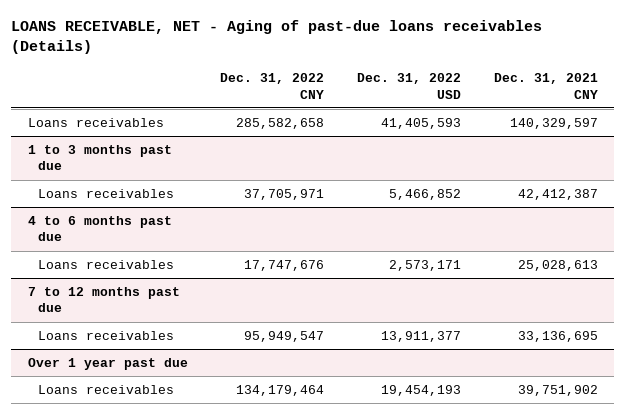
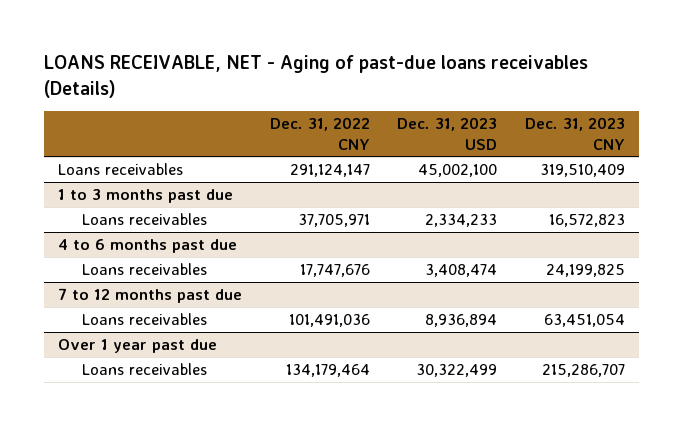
- | Dec. 31, 2022 CNY | Dec. 31, 2022 USD | Dec. 31, 2021 CNY
+ | Dec. 31, 2022 CNY | Dec. 31, 2023 USD | Dec. 31, 2023 CNY
- Loans receivables | 285,582,658 | 41,405,593 | 140,329,597
+ Loans receivables | 291,124,147 | 45,002,100 | 319,510,409
@ 7 to 12 months past due
- Loans receivables | 95,949,547 | 13,911,377 | 33,136,695
+ Loans receivables | 101,491,036 | 8,936,894 | 63,451,054

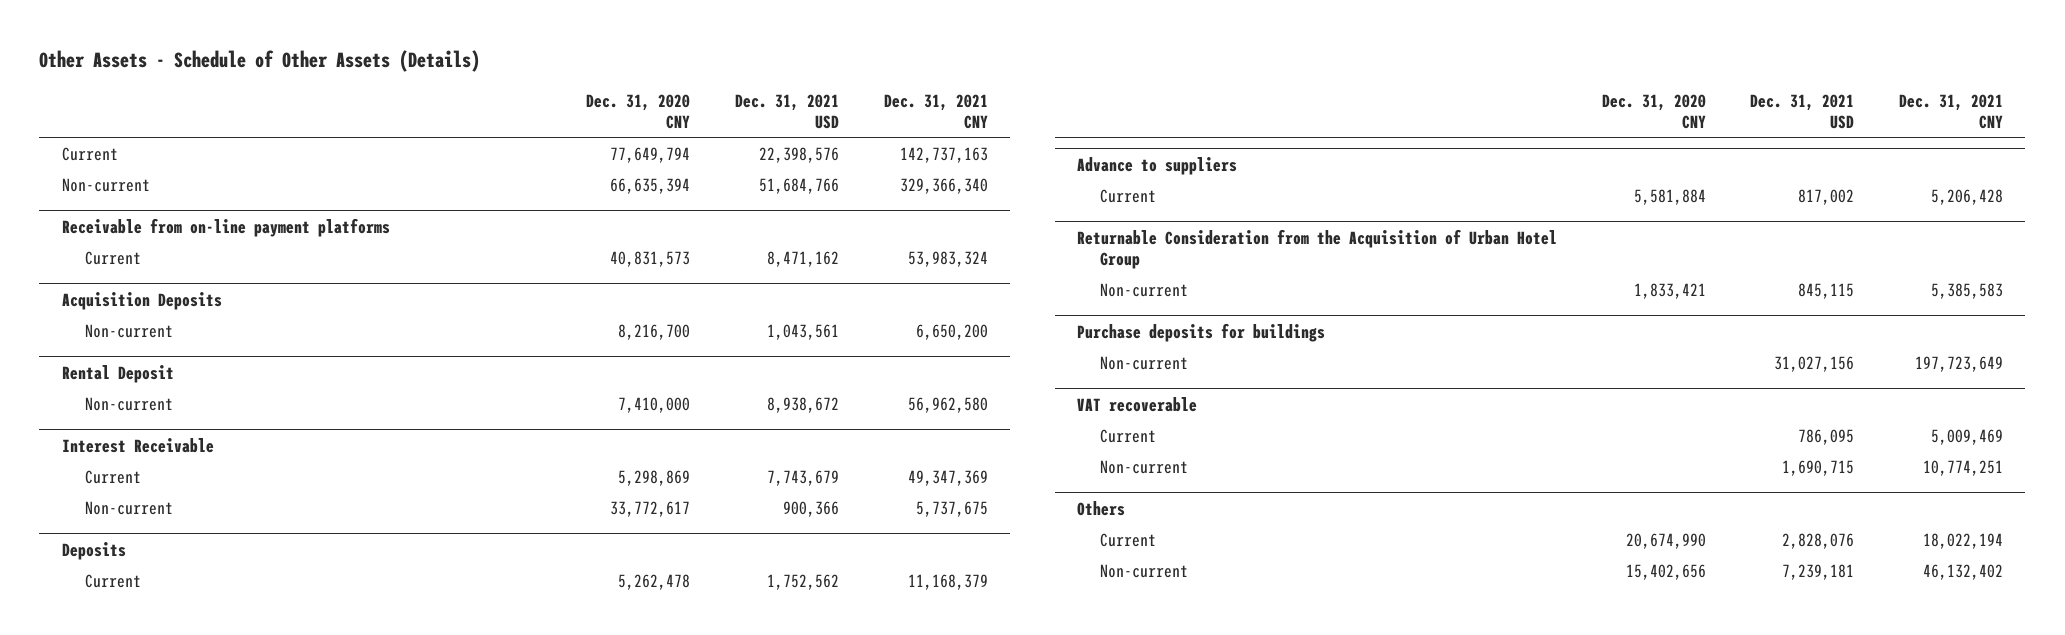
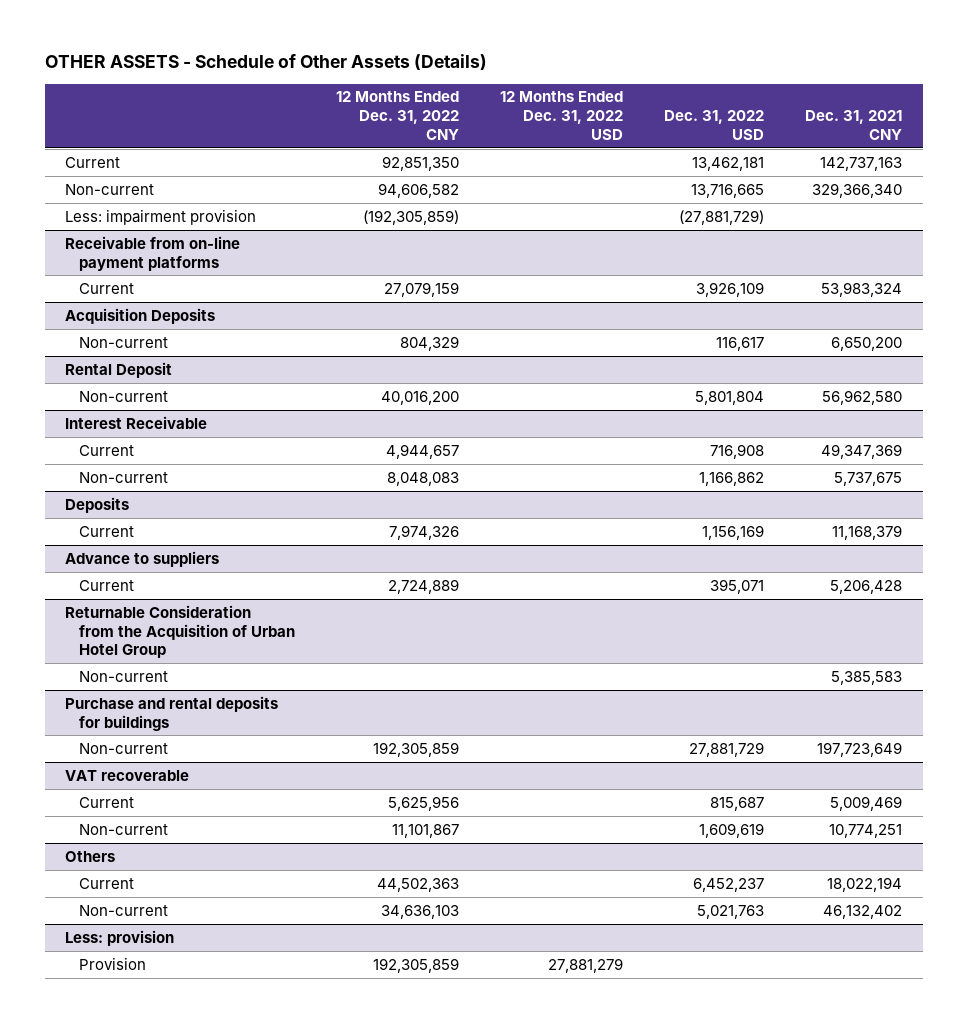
- Other Assets - Schedule of Other Assets (Details)
+ OTHER ASSETS - Schedule of Other Assets (Details)
- | Dec. 31, 2020 CNY | Dec. 31, 2021 USD | Dec. 31, 2021 CNY
+ | 12 Months Ended Dec. 31, 2022 CNY | 12 Months Ended Dec. 31, 2022 USD | Dec. 31, 2022 USD | Dec. 31, 2021 CNY
+ Less: impairment provision | (192,305,859) | | (27,881,729) |
- Purchase deposits for buildings
+ Purchase and rental deposits for buildings
+ Less: provision
+ Provision | 192,305,859 | 27,881,279 | |

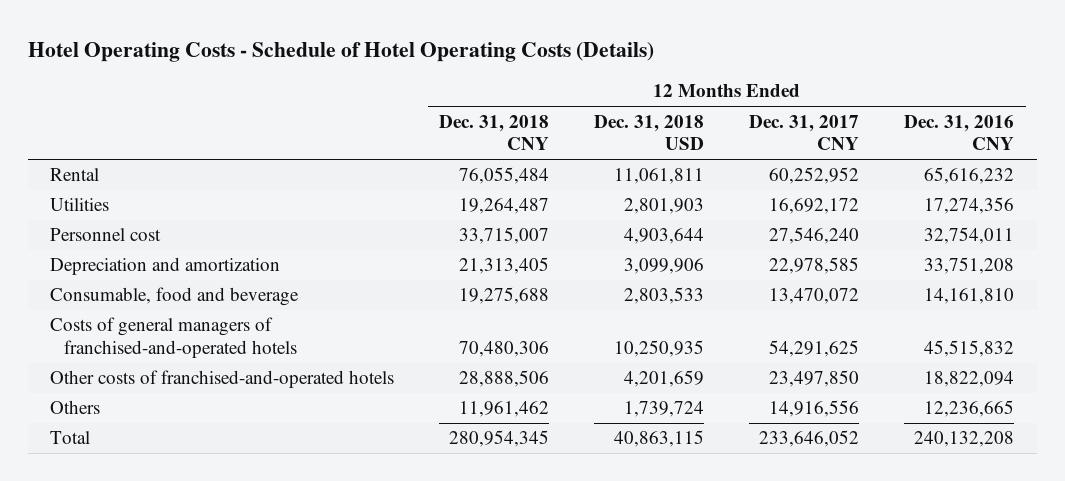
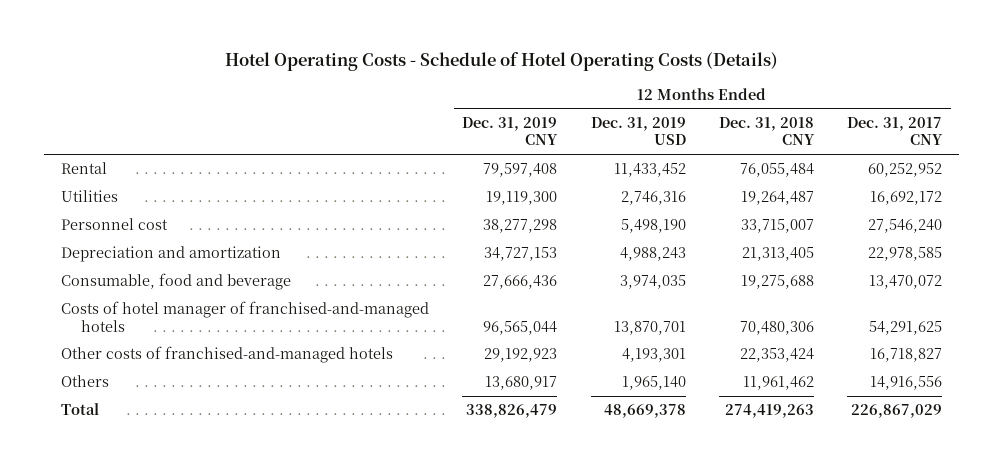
- | 12 Months Ended Dec. 31, 2018 CNY | 12 Months Ended Dec. 31, 2018 USD | 12 Months Ended Dec. 31, 2017 CNY | 12 Months Ended Dec. 31, 2016 CNY
+ | 12 Months Ended Dec. 31, 2019 CNY | 12 Months Ended Dec. 31, 2019 USD | 12 Months Ended Dec. 31, 2018 CNY | 12 Months Ended Dec. 31, 2017 CNY
- Costs of general managers of franchised-and-operated hotels | 70,480,306 | 10,250,935 | 54,291,625 | 45,515,832
- Other costs of franchised-and-operated hotels | 28,888,506 | 4,201,659 | 23,497,850 | 18,822,094
+ Costs of hotel manager of franchised-and-managed hotels | 96,565,044 | 13,870,701 | 70,480,306 | 54,291,625
+ Other costs of franchised-and-managed hotels | 29,192,923 | 4,193,301 | 22,353,424 | 16,718,827
- Total | 280,954,345 | 40,863,115 | 233,646,052 | 240,132,208
+ Total | 338,826,479 | 48,669,378 | 274,419,263 | 226,867,029

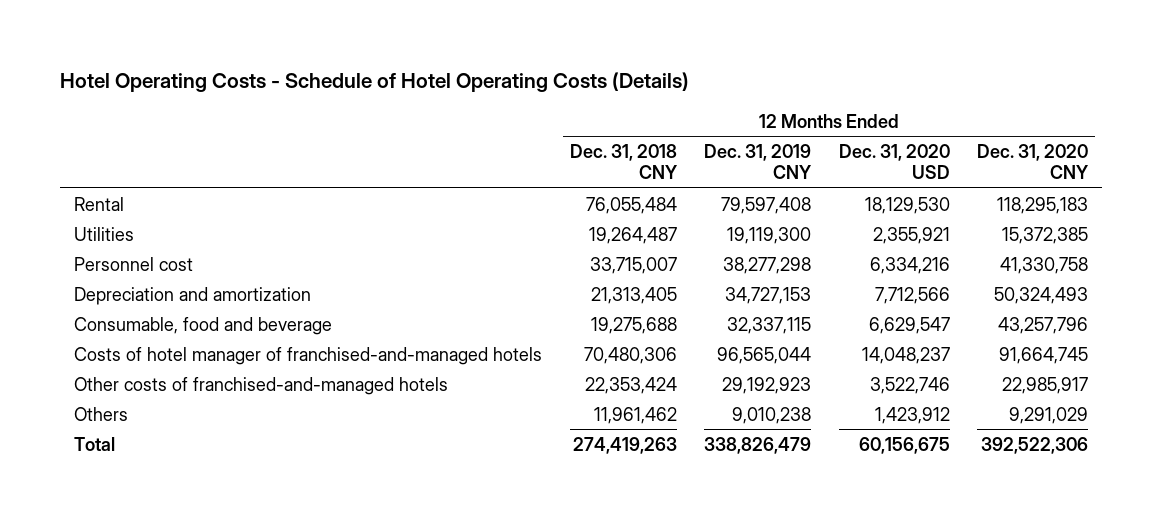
- | 12 Months Ended Dec. 31, 2019 CNY | 12 Months Ended Dec. 31, 2019 USD | 12 Months Ended Dec. 31, 2018 CNY | 12 Months Ended Dec. 31, 2017 CNY
+ | 12 Months Ended Dec. 31, 2018 CNY | 12 Months Ended Dec. 31, 2019 CNY | 12 Months Ended Dec. 31, 2020 USD | 12 Months Ended Dec. 31, 2020 CNY
- Consumable, food and beverage | 27,666,436 | 3,974,035 | 19,275,688 | 13,470,072
+ Consumable, food and beverage | 19,275,688 | 32,337,115 | 6,629,547 | 43,257,796
- Others | 13,680,917 | 1,965,140 | 11,961,462 | 14,916,556
+ Others | 11,961,462 | 9,010,238 | 1,423,912 | 9,291,029

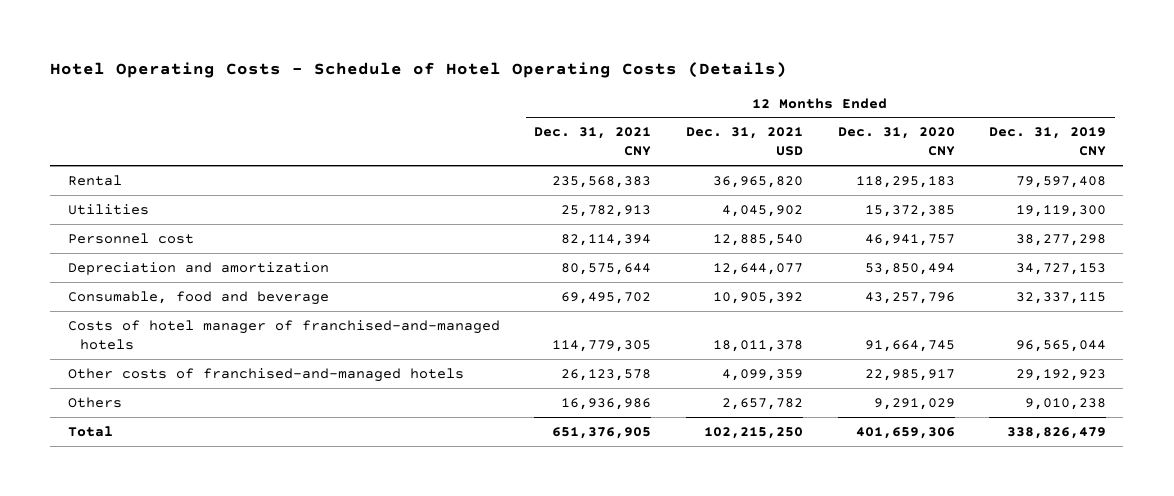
- | 12 Months Ended Dec. 31, 2018 CNY | 12 Months Ended Dec. 31, 2019 CNY | 12 Months Ended Dec. 31, 2020 USD | 12 Months Ended Dec. 31, 2020 CNY
+ | 12 Months Ended Dec. 31, 2021 CNY | 12 Months Ended Dec. 31, 2021 USD | 12 Months Ended Dec. 31, 2020 CNY | 12 Months Ended Dec. 31, 2019 CNY
- Personnel cost | 33,715,007 | 38,277,298 | 6,334,216 | 41,330,758
- Depreciation and amortization | 21,313,405 | 34,727,153 | 7,712,566 | 50,324,493
+ Personnel cost | 82,114,394 | 12,885,540 | 46,941,757 | 38,277,298
+ Depreciation and amortization | 80,575,644 | 12,644,077 | 53,850,494 | 34,727,153
- Total | 274,419,263 | 338,826,479 | 60,156,675 | 392,522,306
+ Total | 651,376,905 | 102,215,250 | 401,659,306 | 338,826,479

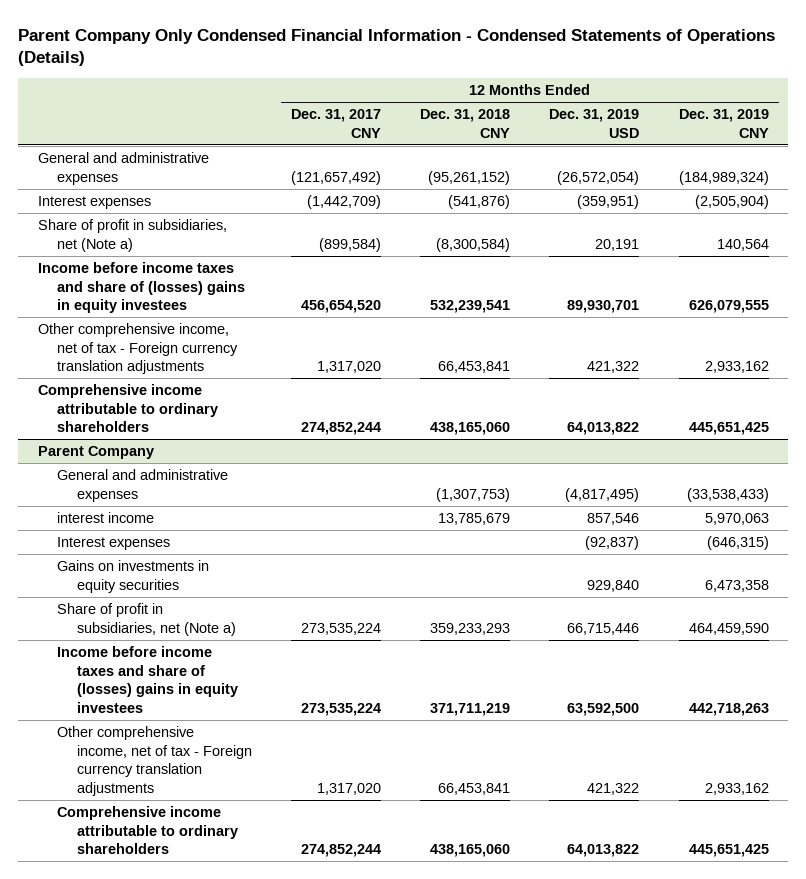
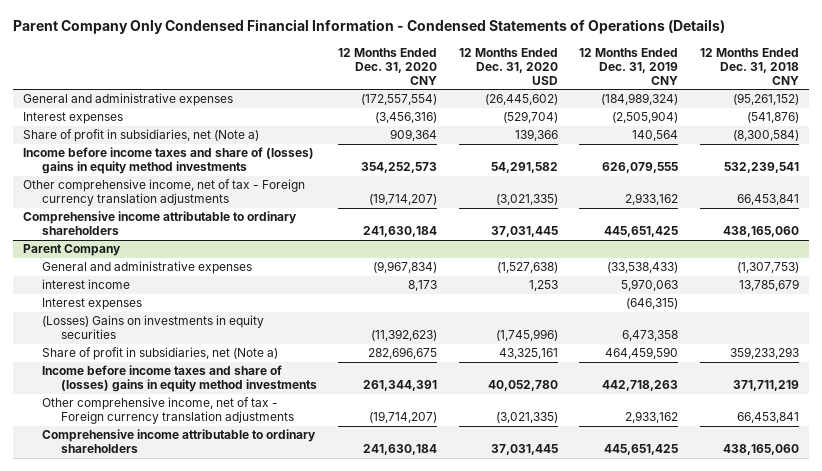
- | 12 Months Ended Dec. 31, 2017 CNY | 12 Months Ended Dec. 31, 2018 CNY | 12 Months Ended Dec. 31, 2019 USD | 12 Months Ended Dec. 31, 2019 CNY
+ | 12 Months Ended Dec. 31, 2020 CNY | 12 Months Ended Dec. 31, 2020 USD | 12 Months Ended Dec. 31, 2019 CNY | 12 Months Ended Dec. 31, 2018 CNY
- Income before income taxes and share of (losses) gains in equity investees | 456,654,520 | 532,239,541 | 89,930,701 | 626,079,555
+ Income before income taxes and share of (losses) gains in equity method investments | 354,252,573 | 54,291,582 | 626,079,555 | 532,239,541
@ Parent Company
- Gains on investments in equity securities | | | 929,840 | 6,473,358
+ (Losses) Gains on investments in equity securities | (11,392,623) | (1,745,996) | 6,473,358 |
- Income before income taxes and share of (losses) gains in equity investees | 273,535,224 | 371,711,219 | 63,592,500 | 442,718,263
+ Income before income taxes and share of (losses) gains in equity method investments | 261,344,391 | 40,052,780 | 442,718,263 | 371,711,219

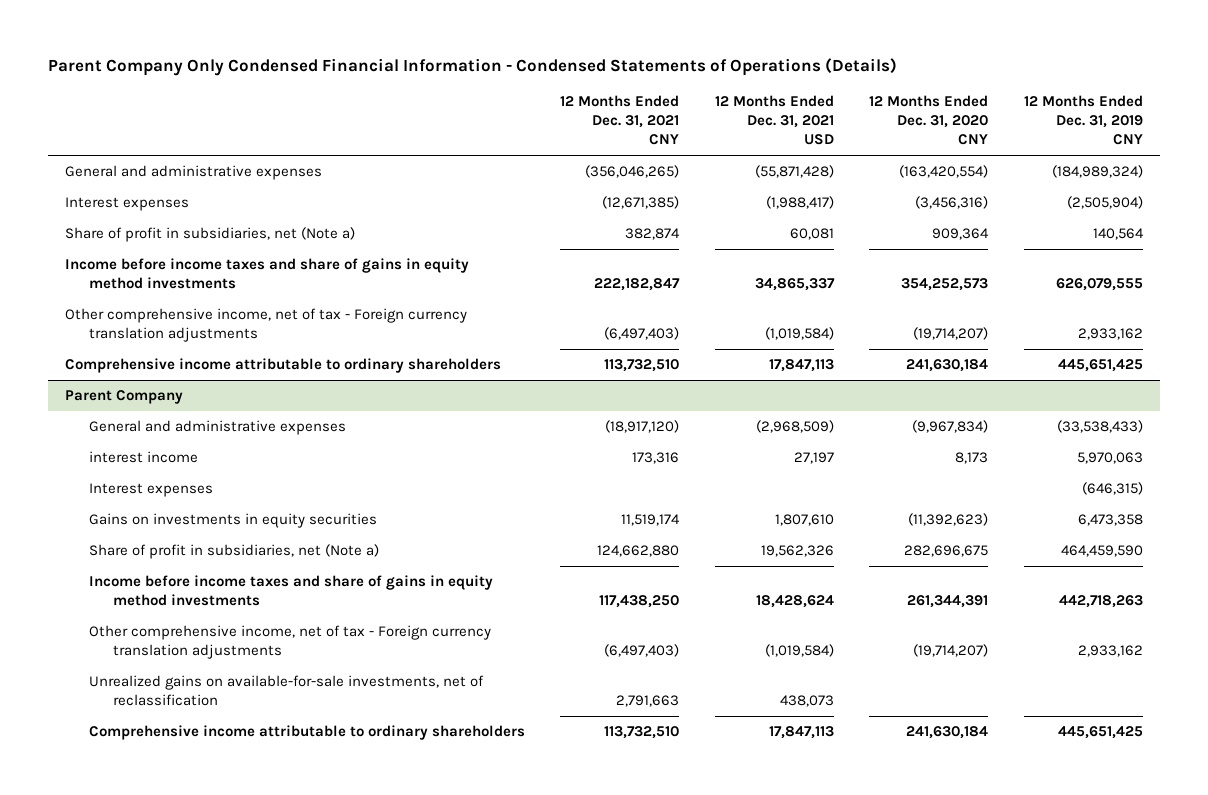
- | 12 Months Ended Dec. 31, 2020 CNY | 12 Months Ended Dec. 31, 2020 USD | 12 Months Ended Dec. 31, 2019 CNY | 12 Months Ended Dec. 31, 2018 CNY
+ | 12 Months Ended Dec. 31, 2021 CNY | 12 Months Ended Dec. 31, 2021 USD | 12 Months Ended Dec. 31, 2020 CNY | 12 Months Ended Dec. 31, 2019 CNY
- General and administrative expenses | (172,557,554) | (26,445,602) | (184,989,324) | (95,261,152)
+ General and administrative expenses | (356,046,265) | (55,871,428) | (163,420,554) | (184,989,324)
- Income before income taxes and share of (losses) gains in equity method investments | 354,252,573 | 54,291,582 | 626,079,555 | 532,239,541
+ Income before income taxes and share of gains in equity method investments | 222,182,847 | 34,865,337 | 354,252,573 | 626,079,555
@ Parent Company
- (Losses) Gains on investments in equity securities | (11,392,623) | (1,745,996) | 6,473,358 |
+ Gains on investments in equity securities | 11,519,174 | 1,807,610 | (11,392,623) | 6,473,358
- Income before income taxes and share of (losses) gains in equity method investments | 261,344,391 | 40,052,780 | 442,718,263 | 371,711,219
+ Income before income taxes and share of gains in equity method investments | 117,438,250 | 18,428,624 | 261,344,391 | 442,718,263
+ Unrealized gains on available-for-sale investments, net of reclassification | 2,791,663 | 438,073 | |

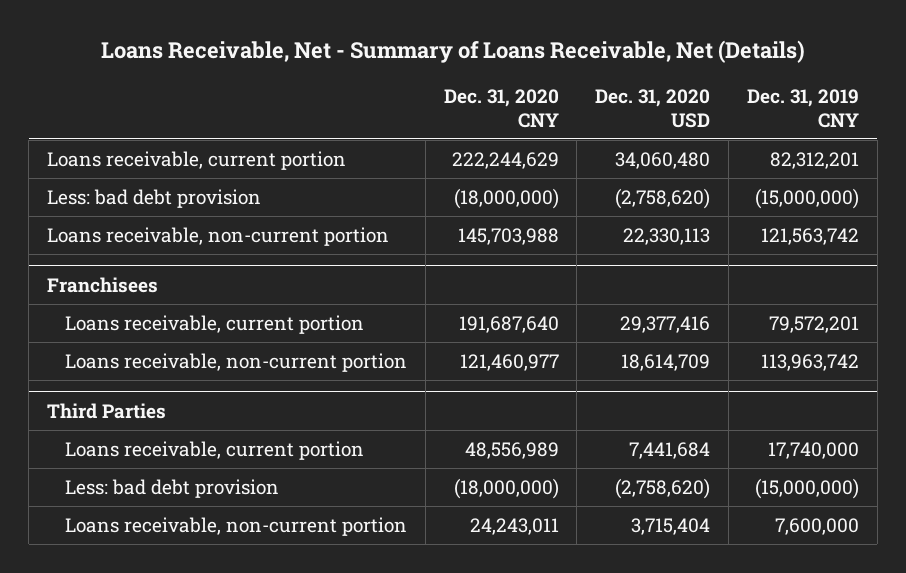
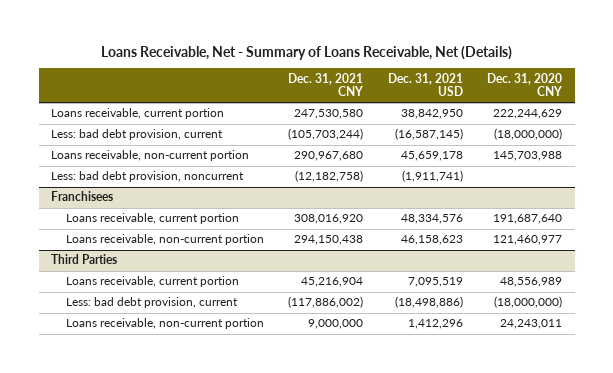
- | Dec. 31, 2020 CNY | Dec. 31, 2020 USD | Dec. 31, 2019 CNY
+ | Dec. 31, 2021 CNY | Dec. 31, 2021 USD | Dec. 31, 2020 CNY
- Less: bad debt provision | (18,000,000) | (2,758,620) | (15,000,000)
+ Less: bad debt provision, current | (105,703,244) | (16,587,145) | (18,000,000)
+ Less: bad debt provision, noncurrent | (12,182,758) | (1,911,741) |
@ Third Parties
- Less: bad debt provision | (18,000,000) | (2,758,620) | (15,000,000)
+ Less: bad debt provision, current | (117,886,002) | (18,498,886) | (18,000,000)

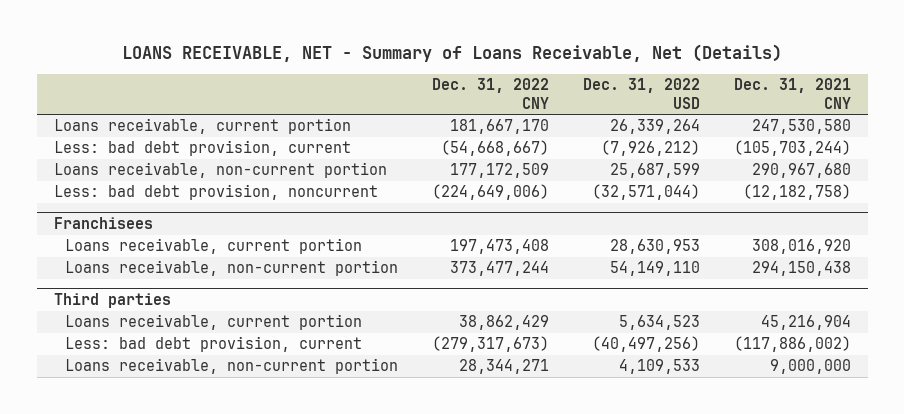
- Loans Receivable, Net - Summary of Loans Receivable, Net (Details)
+ LOANS RECEIVABLE, NET - Summary of Loans Receivable, Net (Details)
- | Dec. 31, 2021 CNY | Dec. 31, 2021 USD | Dec. 31, 2020 CNY
+ | Dec. 31, 2022 CNY | Dec. 31, 2022 USD | Dec. 31, 2021 CNY
- Third Parties
+ Third parties

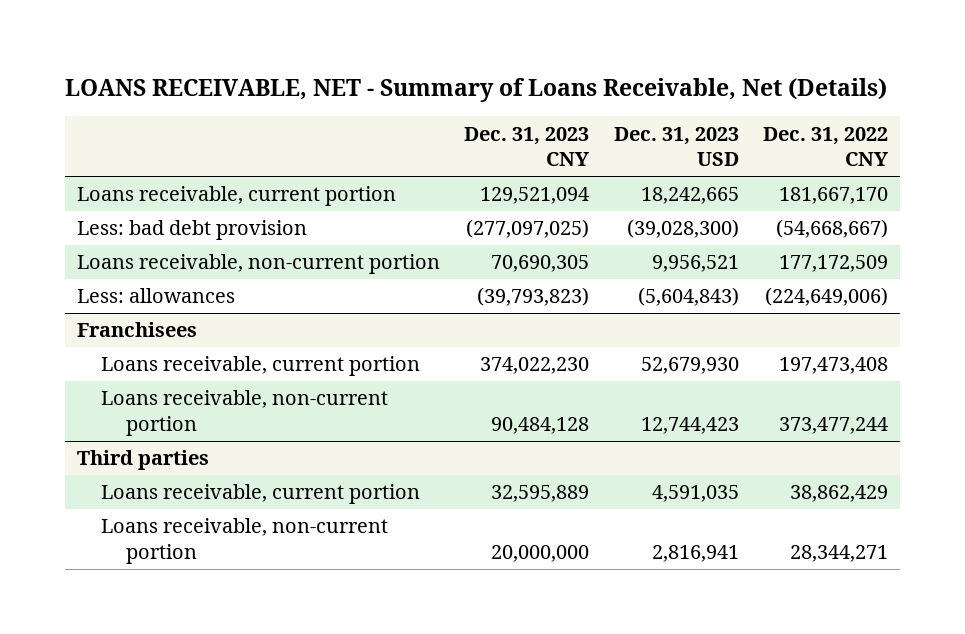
- | Dec. 31, 2022 CNY | Dec. 31, 2022 USD | Dec. 31, 2021 CNY
+ | Dec. 31, 2023 CNY | Dec. 31, 2023 USD | Dec. 31, 2022 CNY
- Less: bad debt provision, current | (54,668,667) | (7,926,212) | (105,703,244)
+ Less: bad debt provision | (277,097,025) | (39,028,300) | (54,668,667)
- Less: bad debt provision, noncurrent | (224,649,006) | (32,571,044) | (12,182,758)
+ Less: allowances | (39,793,823) | (5,604,843) | (224,649,006)
@ Third parties
- Less: bad debt provision, current | (279,317,673) | (40,497,256) | (117,886,002)

